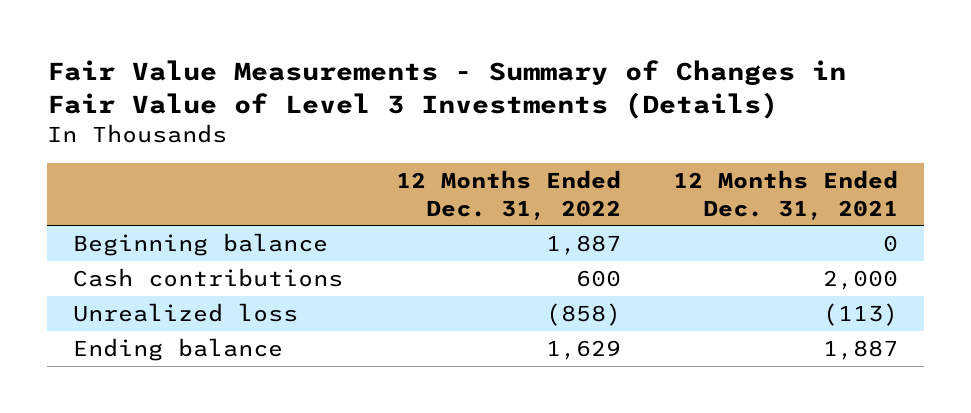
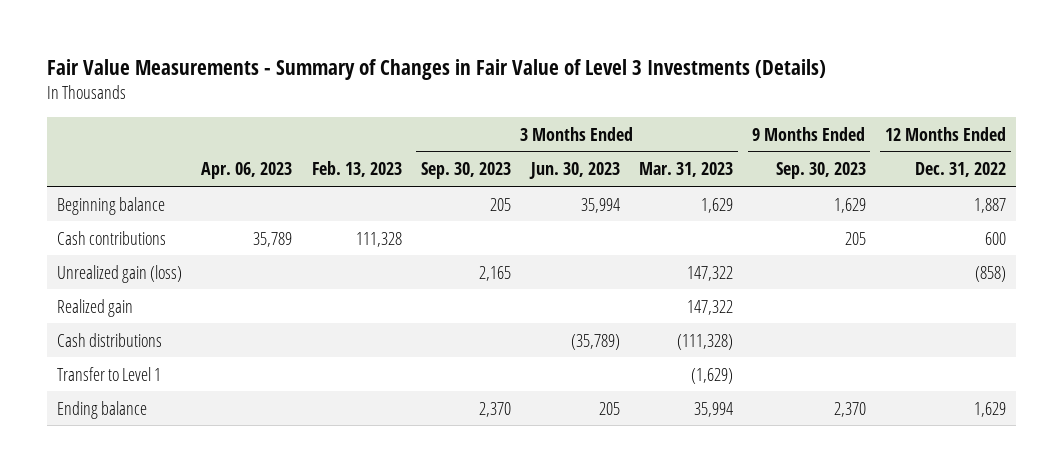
- | 12 Months Ended Dec. 31, 2022 | 12 Months Ended Dec. 31, 2021
+ | Apr. 06, 2023 | Feb. 13, 2023 | 3 Months Ended Sep. 30, 2023 | 3 Months Ended Jun. 30, 2023 | 3 Months Ended Mar. 31, 2023 | 9 Months Ended Sep. 30, 2023 | 12 Months Ended Dec. 31, 2022
- Unrealized loss | (858) | (113)
+ Unrealized gain (loss) | | | 2,165 | | 147,322 | | (858)
+ Realized gain | | | | | 147,322 | |
+ Cash distributions | | | | (35,789) | (111,328) | |
+ Transfer to Level 1 | | | | | (1,629) | |

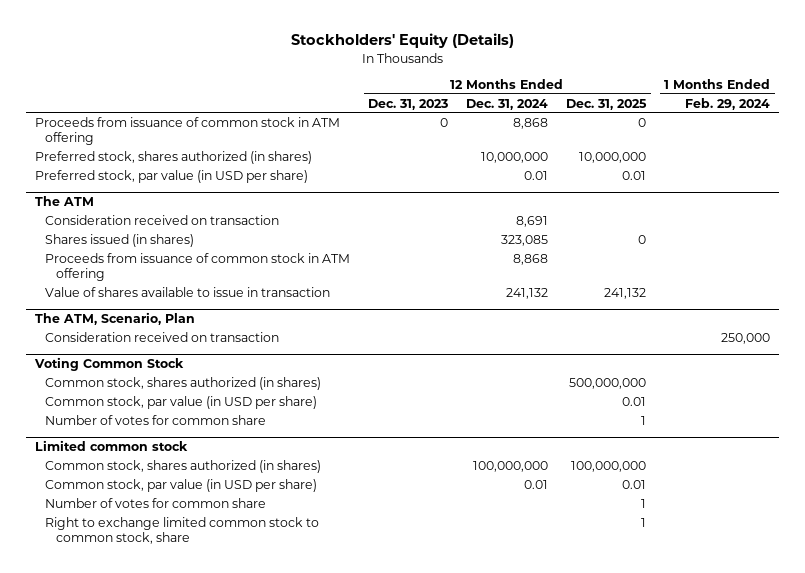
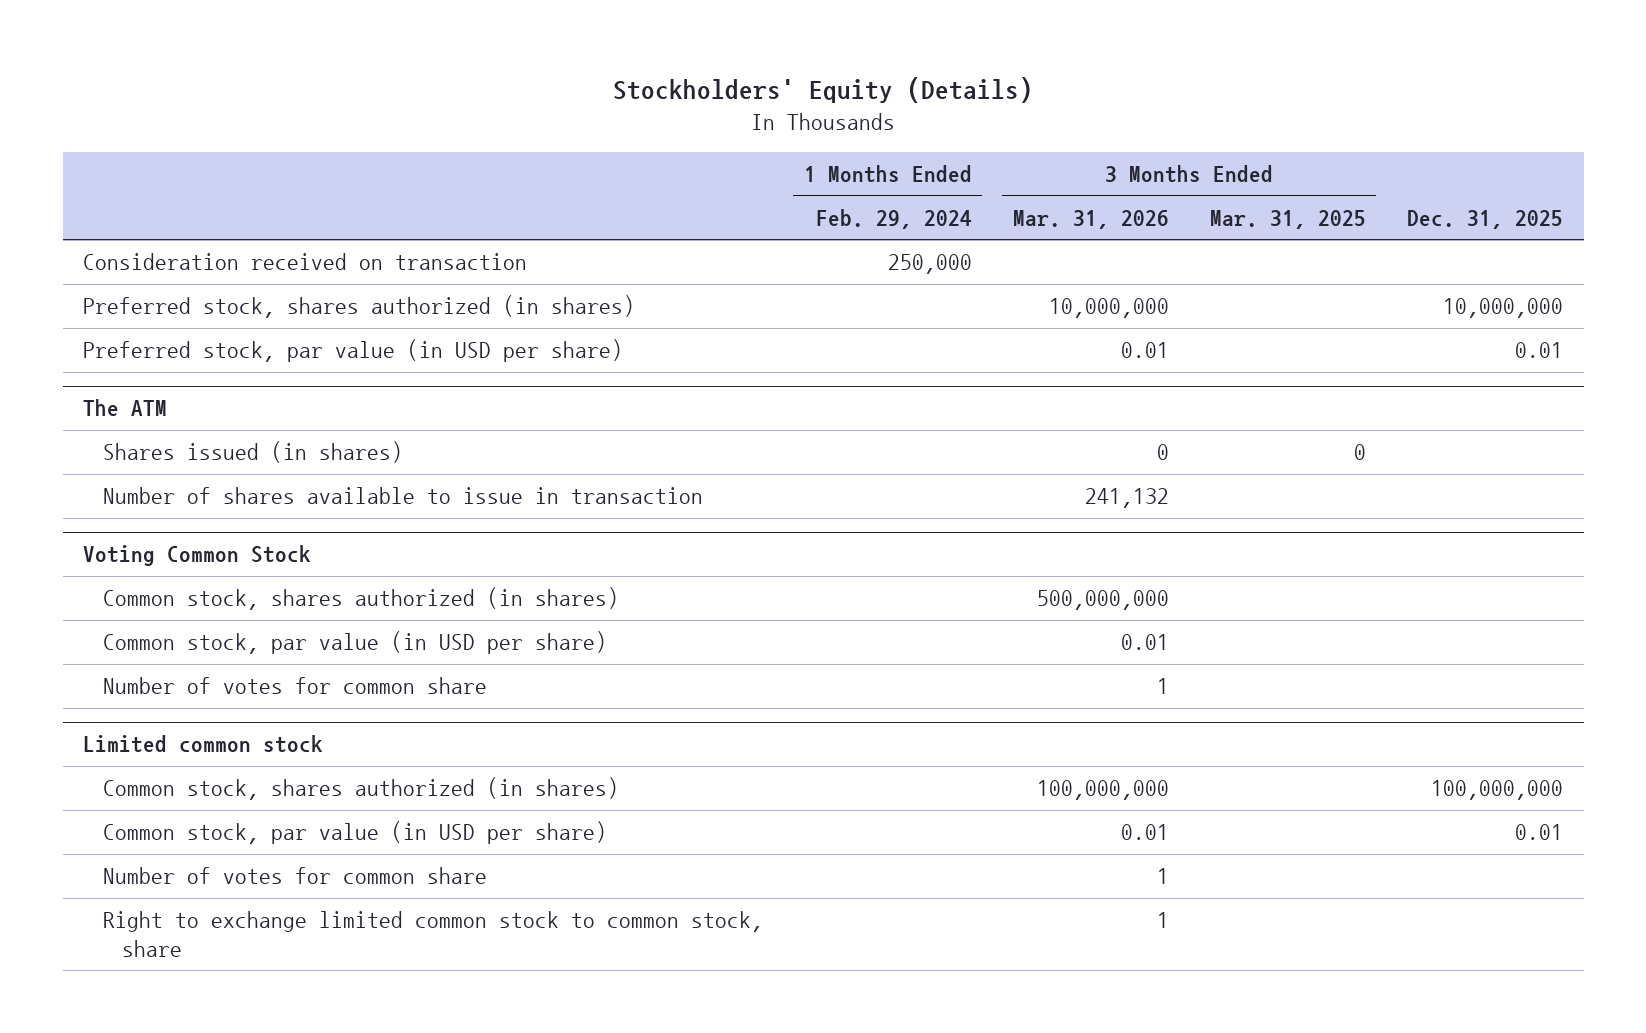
- | 12 Months Ended Dec. 31, 2023 | 12 Months Ended Dec. 31, 2024 | 12 Months Ended Dec. 31, 2025 | 1 Months Ended Feb. 29, 2024
+ | 1 Months Ended Feb. 29, 2024 | 3 Months Ended Mar. 31, 2026 | 3 Months Ended Mar. 31, 2025 | Dec. 31, 2025
- Proceeds from issuance of common stock in ATM offering | 0 | 8,868 | 0 |
+ Consideration received on transaction | 250,000 | | |
@ The ATM
- Consideration received on transaction | | 8,691 | |
- Proceeds from issuance of common stock in ATM offering | | 8,868 | |
- Value of shares available to issue in transaction | | 241,132 | 241,132 |
- The ATM, Scenario, Plan
- Consideration received on transaction | | | | 250,000
@ The ATM
+ Number of shares available to issue in transaction | | 241,132 | |

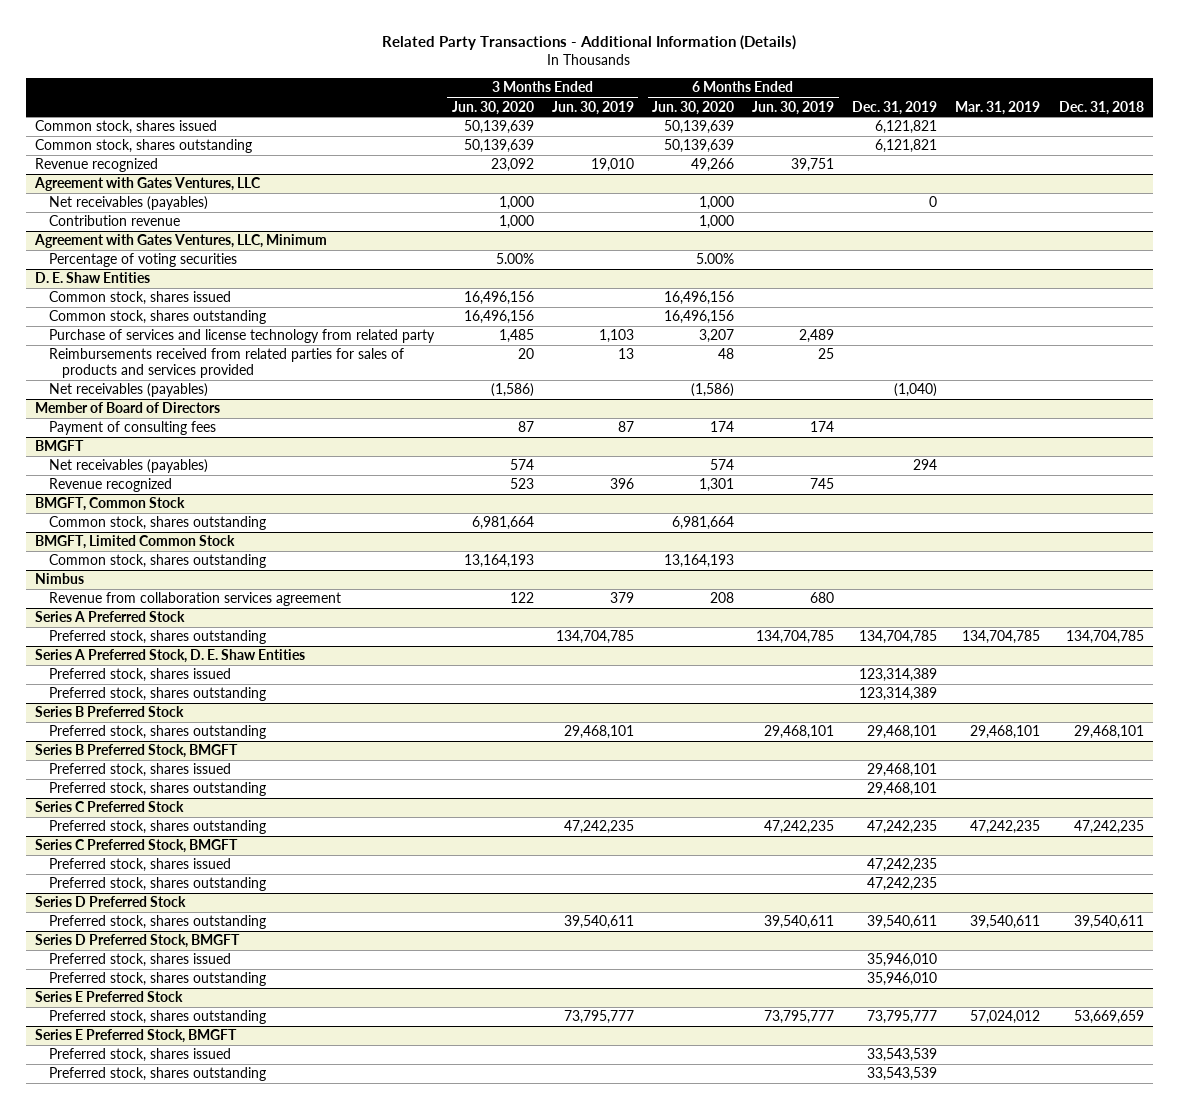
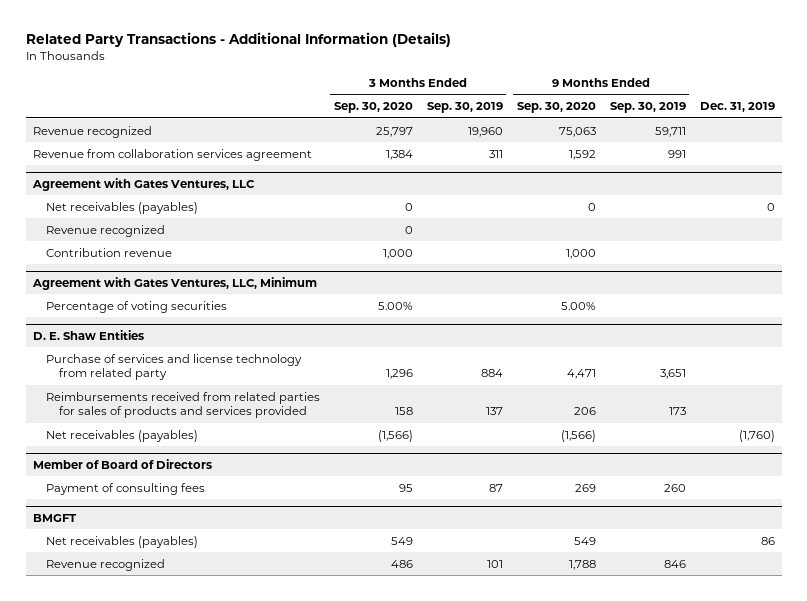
- | 3 Months Ended Jun. 30, 2020 | 3 Months Ended Jun. 30, 2019 | 6 Months Ended Jun. 30, 2020 | 6 Months Ended Jun. 30, 2019 | Dec. 31, 2019 | Mar. 31, 2019 | Dec. 31, 2018
+ | 3 Months Ended Sep. 30, 2020 | 3 Months Ended Sep. 30, 2019 | 9 Months Ended Sep. 30, 2020 | 9 Months Ended Sep. 30, 2019 | Dec. 31, 2019
- Common stock, shares issued | 50,139,639 | | 50,139,639 | | 6,121,821 | |
- Common stock, shares outstanding | 50,139,639 | | 50,139,639 | | 6,121,821 | |
+ Revenue from collaboration services agreement | 1,384 | 311 | 1,592 | 991 |
@ Agreement with Gates Ventures, LLC
+ Revenue recognized | 0 | | | |
@ D. E. Shaw Entities
- Common stock, shares issued | 16,496,156 | | 16,496,156 | | | |
- Common stock, shares outstanding | 16,496,156 | | 16,496,156 | | | |
- Net receivables (payables) | (1,586) | | (1,586) | | (1,040) | |
+ Net receivables (payables) | (1,566) | | (1,566) | | (1,760)
@ BMGFT
- Net receivables (payables) | 574 | | 574 | | 294 | |
+ Net receivables (payables) | 549 | | 549 | | 86
- BMGFT, Common Stock
- Common stock, shares outstanding | 6,981,664 | | 6,981,664 | | | |
- BMGFT, Limited Common Stock
- Common stock, shares outstanding | 13,164,193 | | 13,164,193 | | | |
- Nimbus
- Revenue from collaboration services agreement | 122 | 379 | 208 | 680 | | |
- Series A Preferred Stock
- Preferred stock, shares outstanding | | 134,704,785 | | 134,704,785 | 134,704,785 | 134,704,785 | 134,704,785
- Series A Preferred Stock, D. E. Shaw Entities
- Preferred stock, shares issued | | | | | 123,314,389 | |
- Preferred stock, shares outstanding | | | | | 123,314,389 | |
- Series B Preferred Stock
- Preferred stock, shares outstanding | | 29,468,101 | | 29,468,101 | 29,468,101 | 29,468,101 | 29,468,101
- Series B Preferred Stock, BMGFT
- Preferred stock, shares issued | | | | | 29,468,101 | |
- Preferred stock, shares outstanding | | | | | 29,468,101 | |
- Series C Preferred Stock
- Preferred stock, shares outstanding | | 47,242,235 | | 47,242,235 | 47,242,235 | 47,242,235 | 47,242,235
- Series C Preferred Stock, BMGFT
- Preferred stock, shares issued | | | | | 47,242,235 | |
- Preferred stock, shares outstanding | | | | | 47,242,235 | |
- Series D Preferred Stock
- Preferred stock, shares outstanding | | 39,540,611 | | 39,540,611 | 39,540,611 | 39,540,611 | 39,540,611
- Series D Preferred Stock, BMGFT
- Preferred stock, shares issued | | | | | 35,946,010 | |
- Preferred stock, shares outstanding | | | | | 35,946,010 | |
- Series E Preferred Stock
- Preferred stock, shares outstanding | | 73,795,777 | | 73,795,777 | 73,795,777 | 57,024,012 | 53,669,659
- Series E Preferred Stock, BMGFT
- Preferred stock, shares issued | | | | | 33,543,539 | |
- Preferred stock, shares outstanding | | | | | 33,543,539 | |

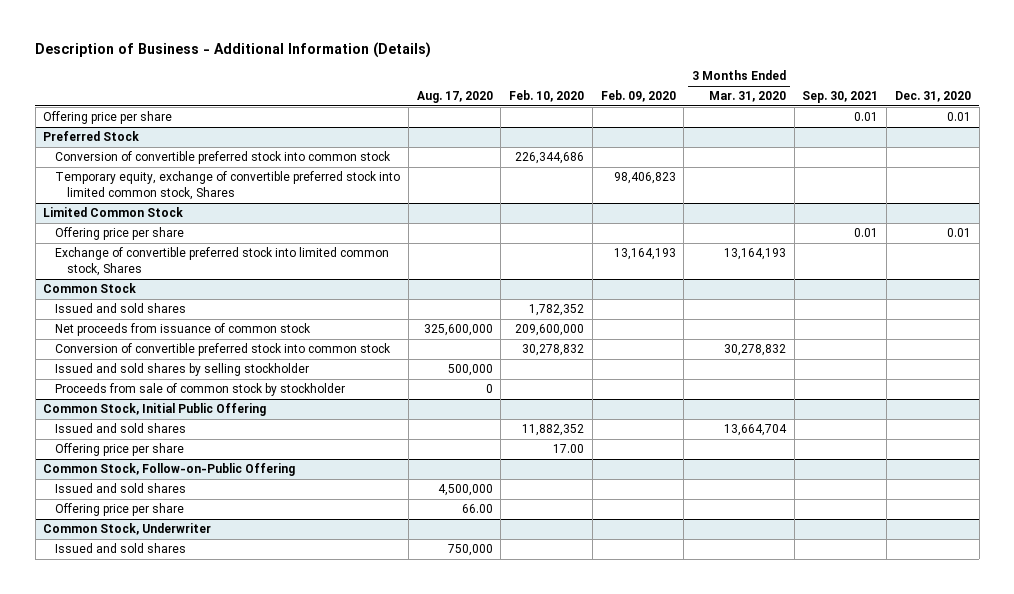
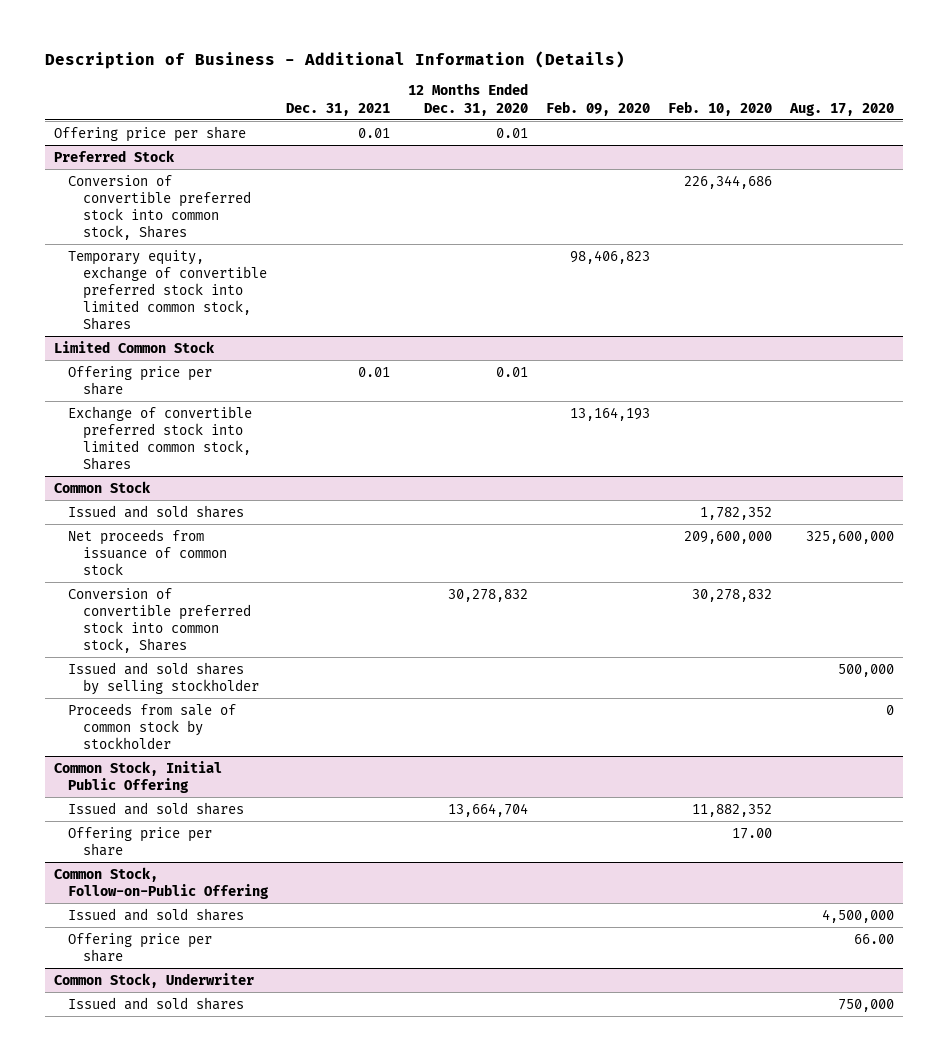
- | Aug. 17, 2020 | Feb. 10, 2020 | Feb. 09, 2020 | 3 Months Ended Mar. 31, 2020 | Sep. 30, 2021 | Dec. 31, 2020
+ | Dec. 31, 2021 | 12 Months Ended Dec. 31, 2020 | Feb. 09, 2020 | Feb. 10, 2020 | Aug. 17, 2020
@ Preferred Stock
- Conversion of convertible preferred stock into common stock | | 226,344,686 | | | |
+ Conversion of convertible preferred stock into common stock, Shares | | | | 226,344,686 |
@ Common Stock
- Conversion of convertible preferred stock into common stock | | 30,278,832 | | 30,278,832 | |
+ Conversion of convertible preferred stock into common stock, Shares | | 30,278,832 | | 30,278,832 |

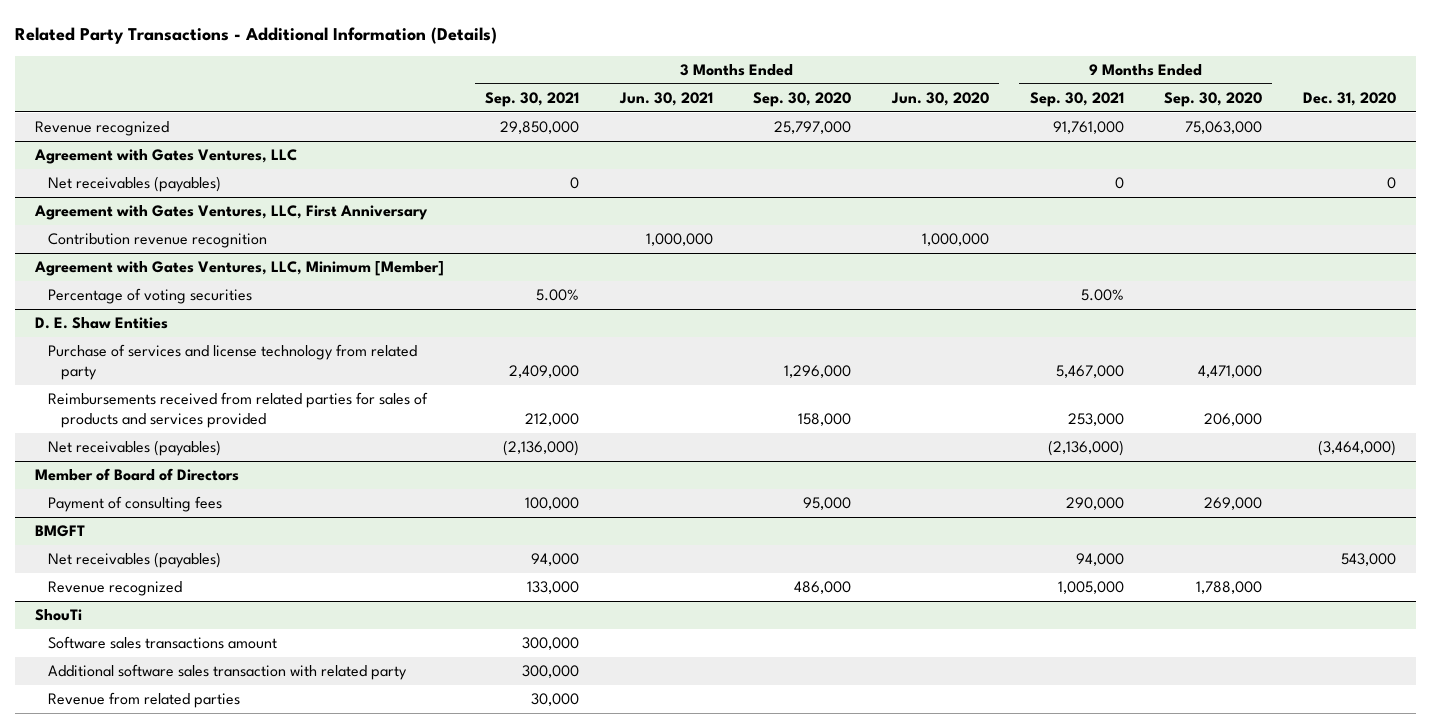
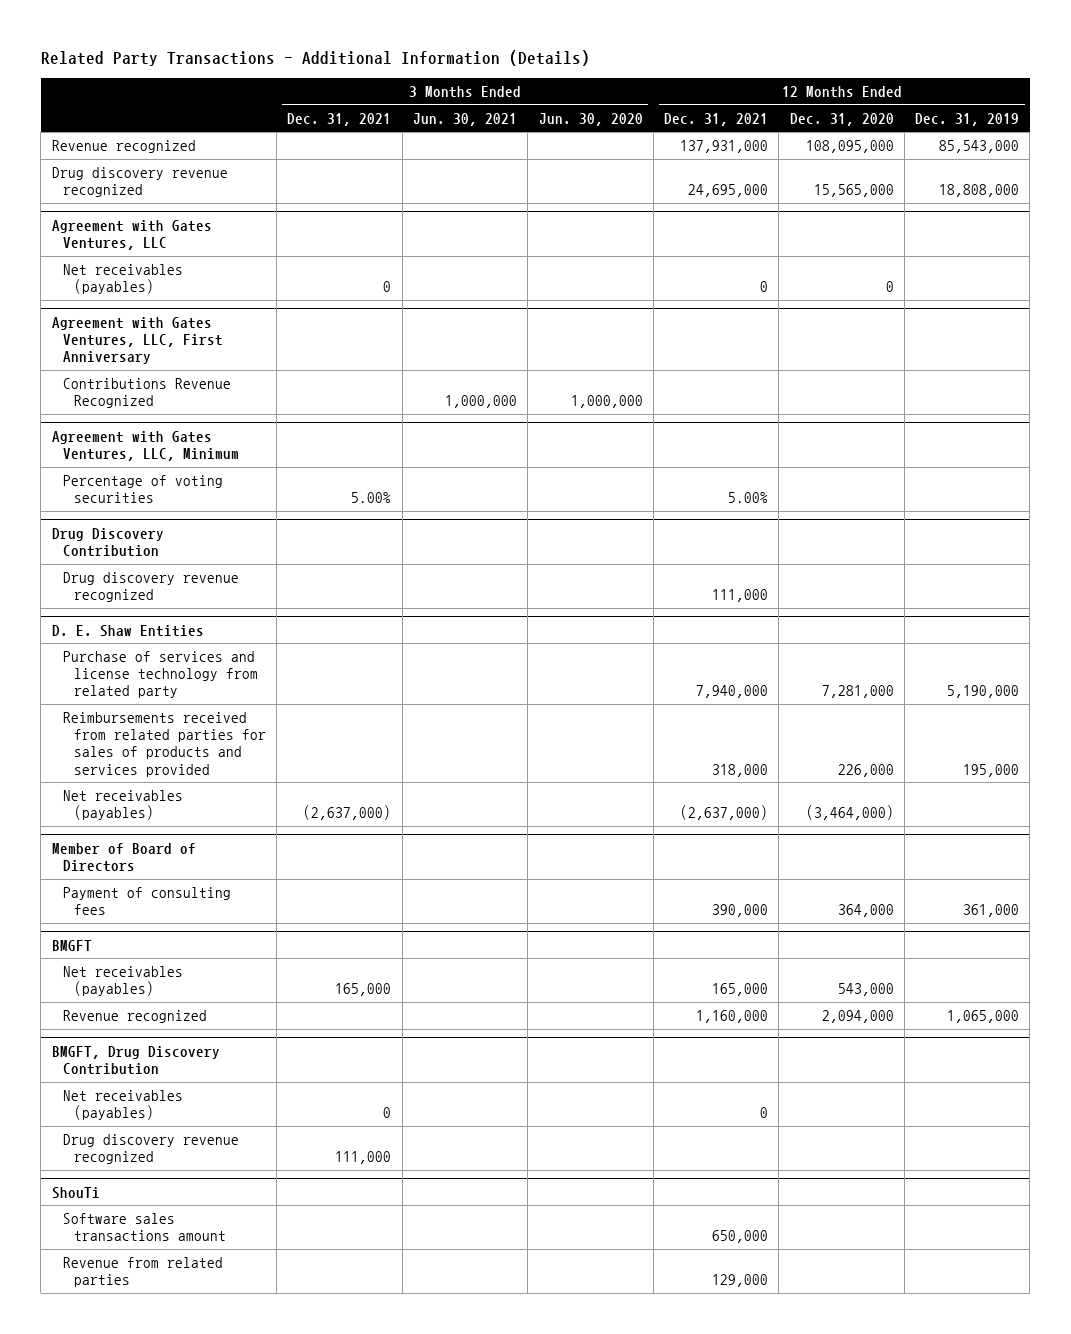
- | 3 Months Ended Sep. 30, 2021 | 3 Months Ended Jun. 30, 2021 | 3 Months Ended Sep. 30, 2020 | 3 Months Ended Jun. 30, 2020 | 9 Months Ended Sep. 30, 2021 | 9 Months Ended Sep. 30, 2020 | Dec. 31, 2020
+ | 3 Months Ended Dec. 31, 2021 | 3 Months Ended Jun. 30, 2021 | 3 Months Ended Jun. 30, 2020 | 12 Months Ended Dec. 31, 2021 | 12 Months Ended Dec. 31, 2020 | 12 Months Ended Dec. 31, 2019
+ Drug discovery revenue recognized | | | | 24,695,000 | 15,565,000 | 18,808,000
@ Agreement with Gates Ventures, LLC, First Anniversary
- Contribution revenue recognition | | 1,000,000 | | 1,000,000 | | |
- Agreement with Gates Ventures, LLC, Minimum [Member]
@ Agreement with Gates Ventures, LLC, First Anniversary
+ Contributions Revenue Recognized | | 1,000,000 | 1,000,000 | | |
+ Agreement with Gates Ventures, LLC, Minimum
+ Drug Discovery Contribution
+ Drug discovery revenue recognized | | | | 111,000 | |
+ BMGFT, Drug Discovery Contribution
+ Net receivables (payables) | 0 | | | 0 | |
+ Drug discovery revenue recognized | 111,000 | | | | |
@ ShouTi
- Additional software sales transaction with related party | 300,000 | | | | | |

